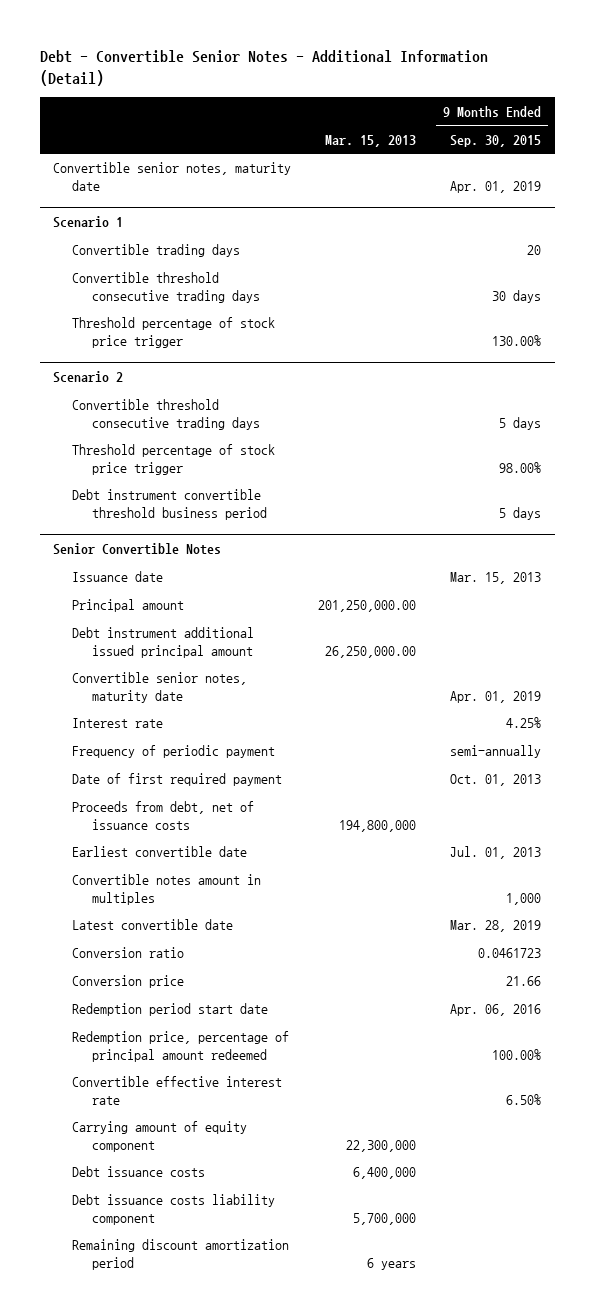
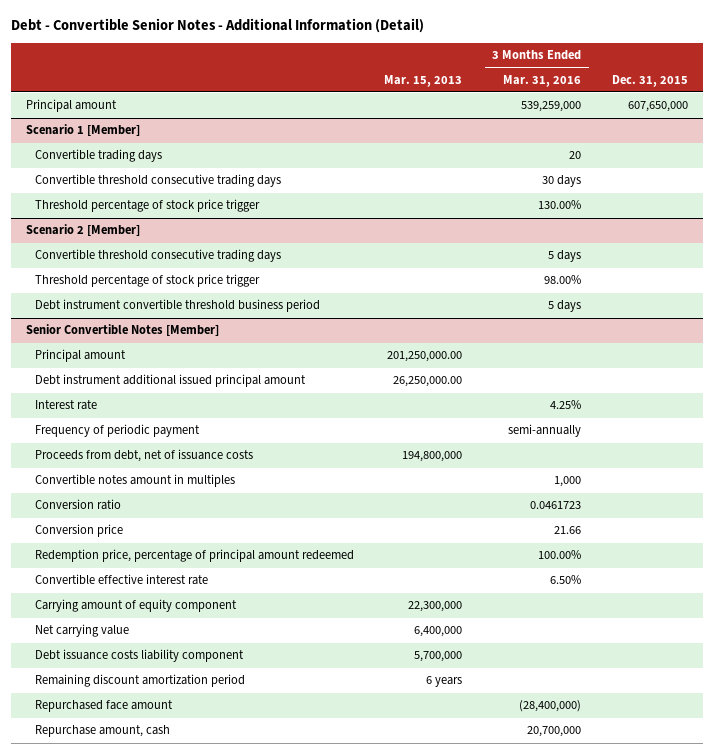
- | Mar. 15, 2013 | 9 Months Ended Sep. 30, 2015
+ | Mar. 15, 2013 | 3 Months Ended Mar. 31, 2016 | Dec. 31, 2015
- Convertible senior notes, maturity date | | Apr. 01, 2019
- Scenario 1
+ Principal amount | | 539,259,000 | 607,650,000
+ Scenario 1 [Member]
- Scenario 2
+ Scenario 2 [Member]
- Senior Convertible Notes
- Issuance date | | Mar. 15, 2013
+ Senior Convertible Notes [Member]
- Convertible senior notes, maturity date | | Apr. 01, 2019
- Date of first required payment | | Oct. 01, 2013
- Earliest convertible date | | Jul. 01, 2013
- Latest convertible date | | Mar. 28, 2019
- Redemption period start date | | Apr. 06, 2016
- Debt issuance costs | 6,400,000 |
+ Net carrying value | 6,400,000 | |
+ Repurchased face amount | | (28,400,000) |
+ Repurchase amount, cash | | 20,700,000 |

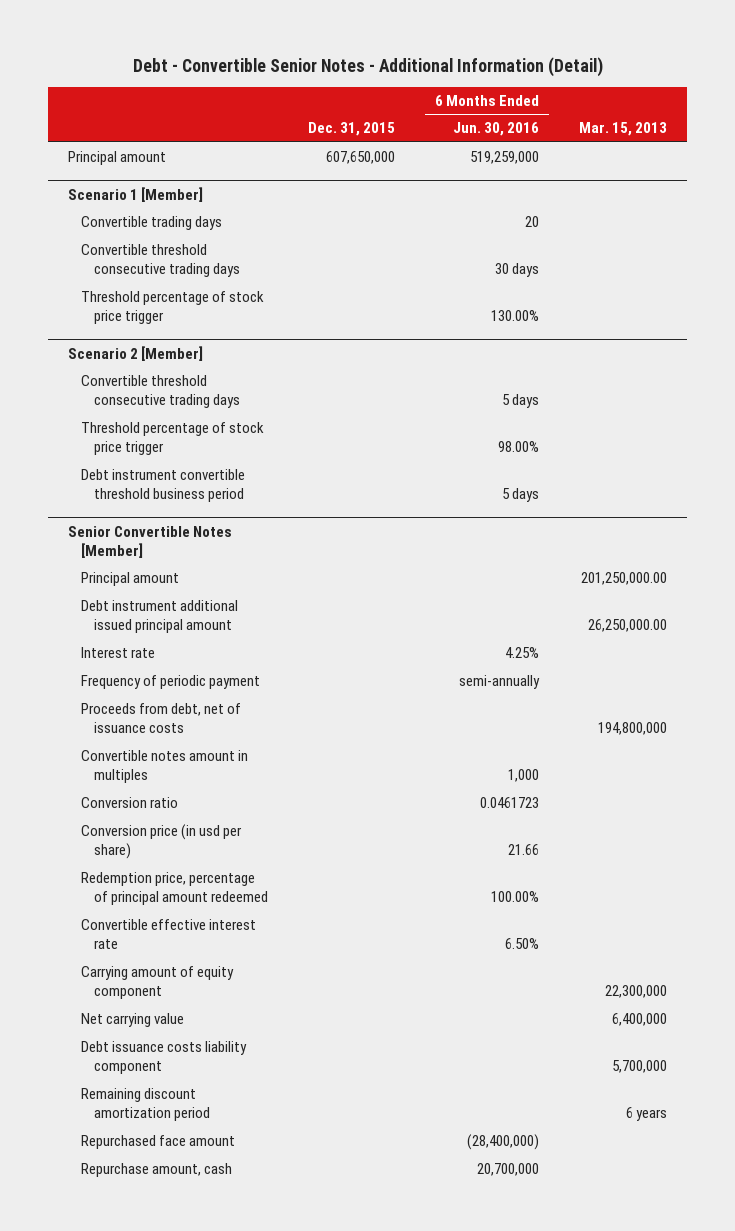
- | Mar. 15, 2013 | 3 Months Ended Mar. 31, 2016 | Dec. 31, 2015
+ | Dec. 31, 2015 | 6 Months Ended Jun. 30, 2016 | Mar. 15, 2013
@ Senior Convertible Notes [Member]
- Conversion price | | 21.66 |
+ Conversion price (in usd per share) | | 21.66 |

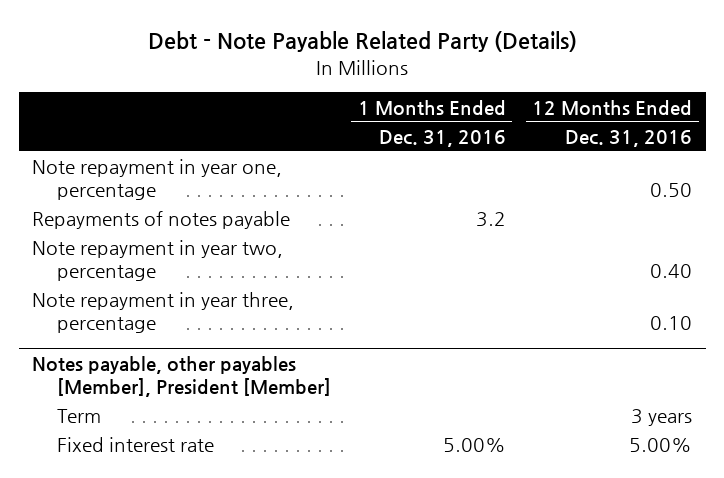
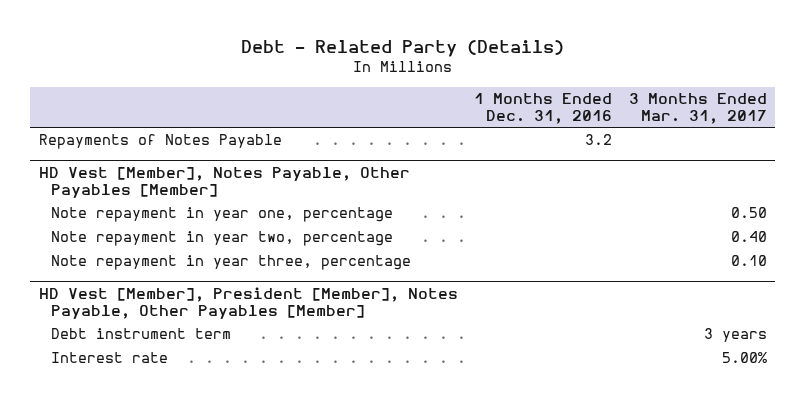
- Debt - Note Payable Related Party (Details)
+ Debt - Related Party (Details)
- | 1 Months Ended Dec. 31, 2016 | 12 Months Ended Dec. 31, 2016
+ | 1 Months Ended Dec. 31, 2016 | 3 Months Ended Mar. 31, 2017
- Note repayment in year one, percentage | | 0.50
- Repayments of notes payable | 3.2 |
- Note repayment in year two, percentage | | 0.40
- Note repayment in year three, percentage | | 0.10
- Notes payable, other payables [Member], President [Member]
- Term | | 3 years
- Fixed interest rate | 5.00% | 5.00%
+ Repayments of Notes Payable | 3.2 |
+ HD Vest [Member], Notes Payable, Other Payables [Member]
+ Note repayment in year one, percentage | | 0.50
+ Note repayment in year two, percentage | | 0.40
+ Note repayment in year three, percentage | | 0.10
+ HD Vest [Member], President [Member], Notes Payable, Other Payables [Member]
+ Debt instrument term | | 3 years
+ Interest rate | | 5.00%

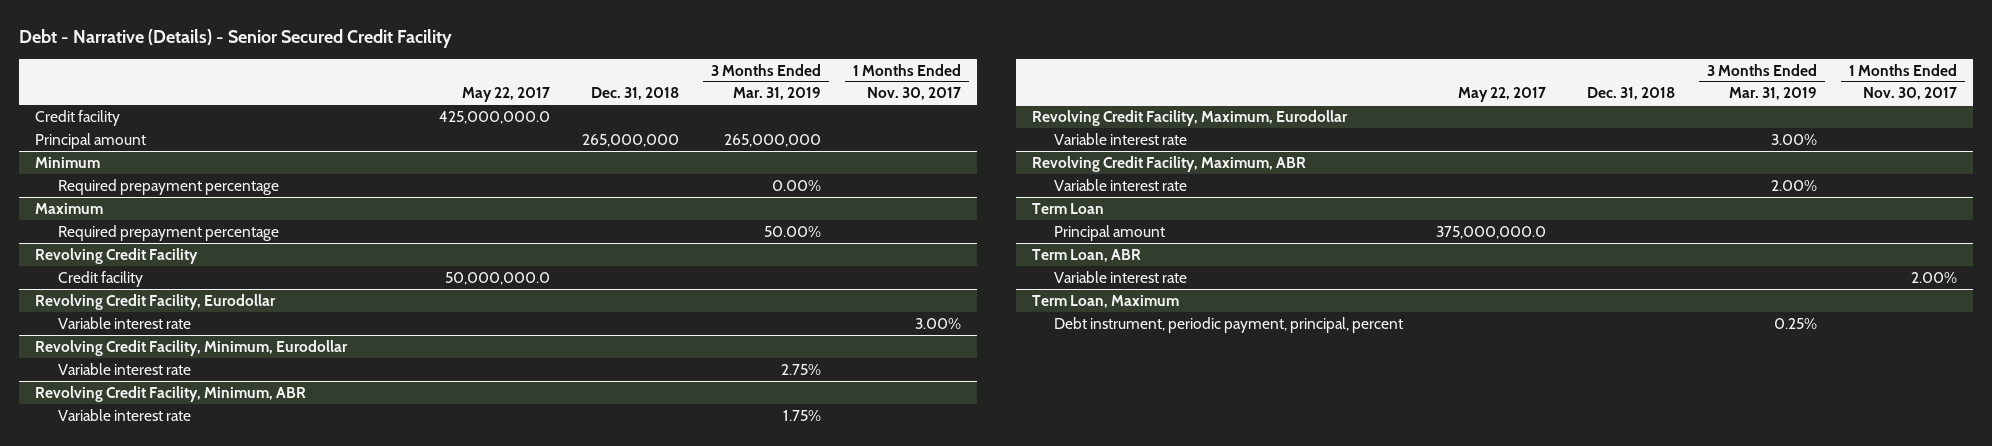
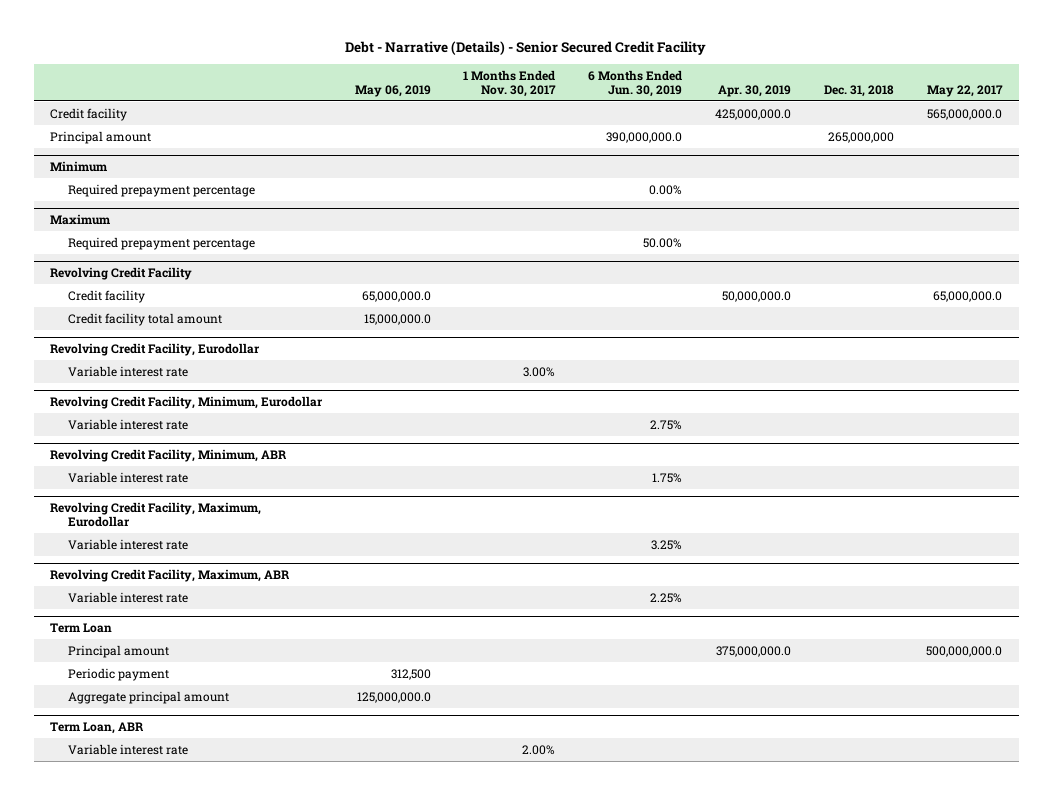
- | May 22, 2017 | Dec. 31, 2018 | 3 Months Ended Mar. 31, 2019 | 1 Months Ended Nov. 30, 2017
+ | May 06, 2019 | 1 Months Ended Nov. 30, 2017 | 6 Months Ended Jun. 30, 2019 | Apr. 30, 2019 | Dec. 31, 2018 | May 22, 2017
- Credit facility | 425,000,000.0 | | |
+ Credit facility | | | | 425,000,000.0 | | 565,000,000.0
@ Revolving Credit Facility
- Credit facility | 50,000,000.0 | | |
+ Credit facility | 65,000,000.0 | | | 50,000,000.0 | | 65,000,000.0
+ Credit facility total amount | 15,000,000.0 | | | | |
@ Term Loan
- Principal amount | 375,000,000.0 | | |
+ Principal amount | | | | 375,000,000.0 | | 500,000,000.0
+ Periodic payment | 312,500 | | | | |
+ Aggregate principal amount | 125,000,000.0 | | | | |
- Term Loan, Maximum
- Debt instrument, periodic payment, principal, percent | | | 0.25% |

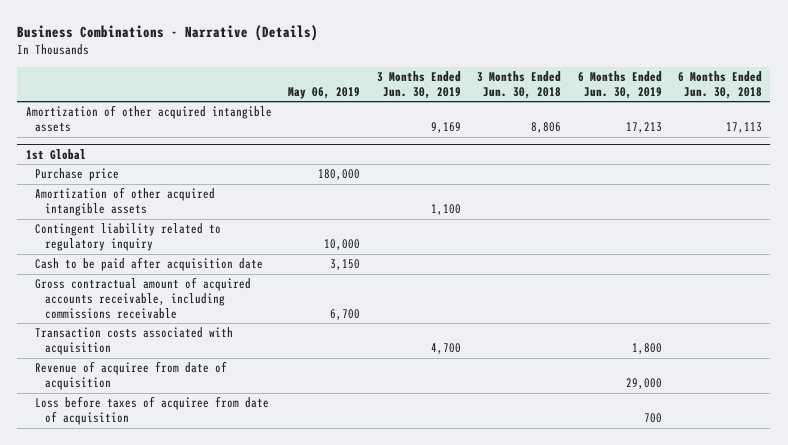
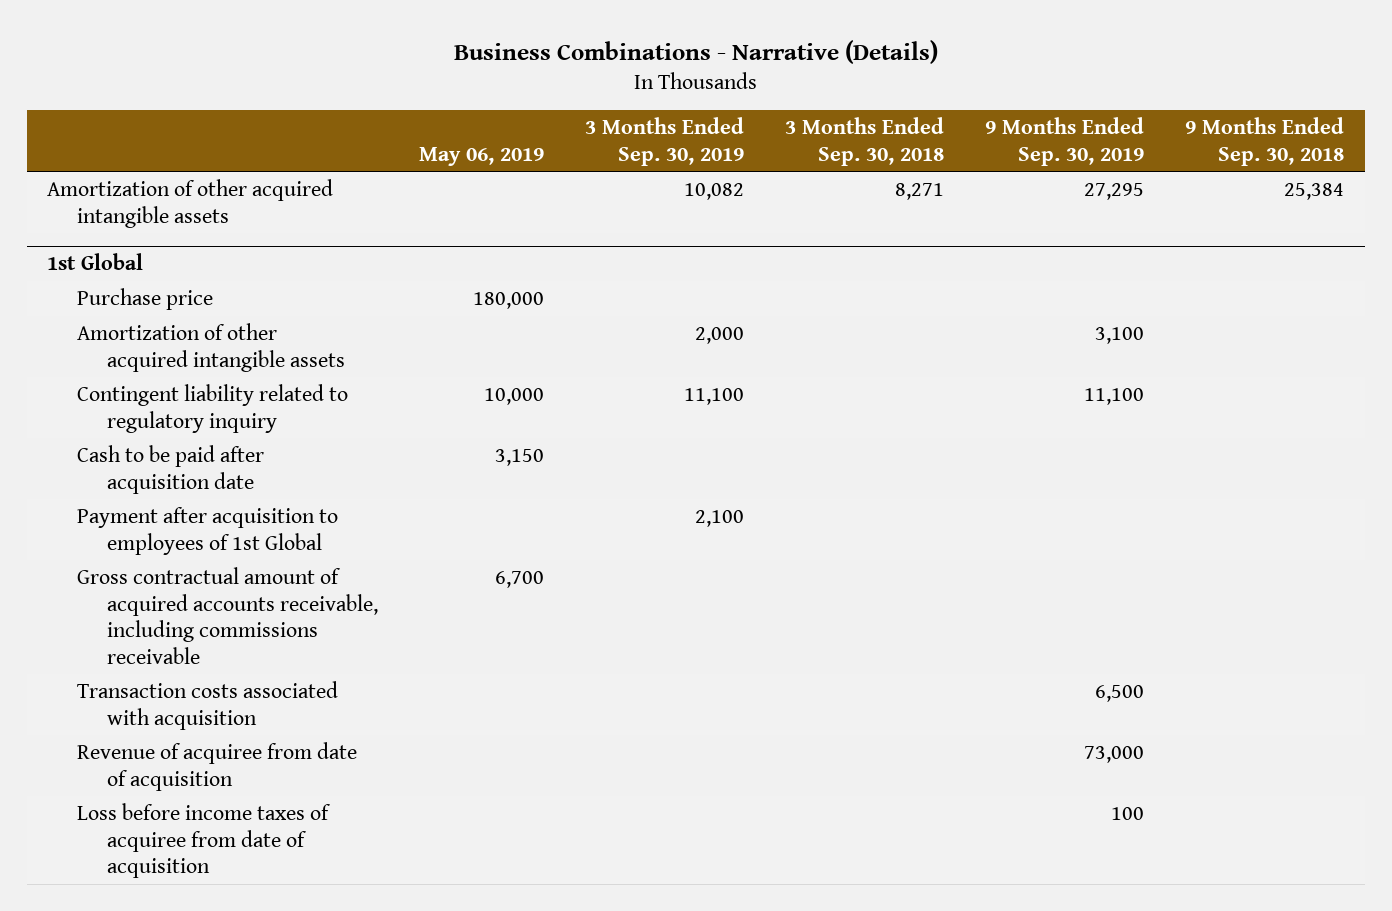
- | May 06, 2019 | 3 Months Ended Jun. 30, 2019 | 3 Months Ended Jun. 30, 2018 | 6 Months Ended Jun. 30, 2019 | 6 Months Ended Jun. 30, 2018
+ | May 06, 2019 | 3 Months Ended Sep. 30, 2019 | 3 Months Ended Sep. 30, 2018 | 9 Months Ended Sep. 30, 2019 | 9 Months Ended Sep. 30, 2018
@ 1st Global
+ Payment after acquisition to employees of 1st Global | | 2,100 | | |
- Loss before taxes of acquiree from date of acquisition | | | | 700 |
+ Loss before income taxes of acquiree from date of acquisition | | | | 100 |

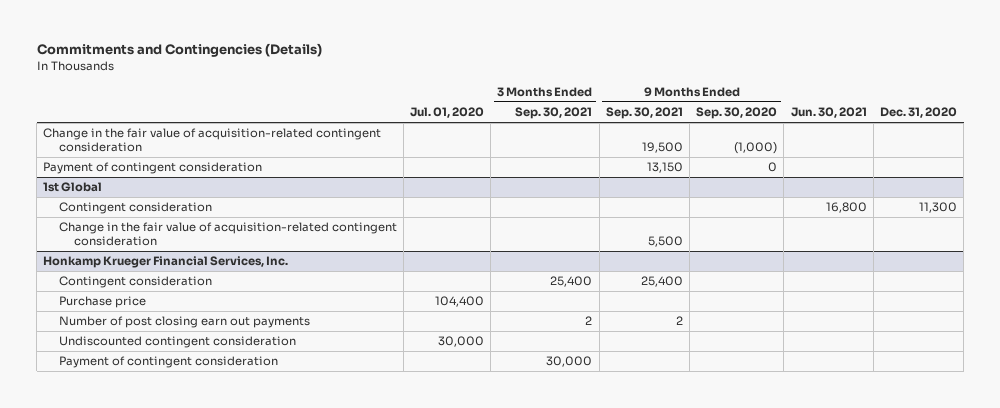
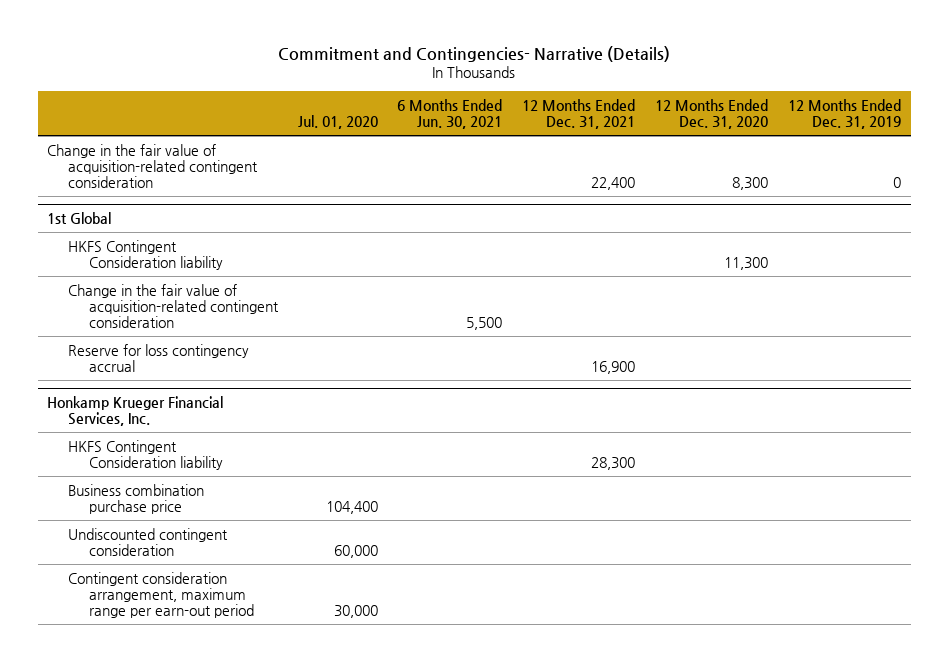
- Commitments and Contingencies (Details)
+ Commitment and Contingencies- Narrative (Details)
- | Jul. 01, 2020 | 3 Months Ended Sep. 30, 2021 | 9 Months Ended Sep. 30, 2021 | 9 Months Ended Sep. 30, 2020 | Jun. 30, 2021 | Dec. 31, 2020
+ | Jul. 01, 2020 | 6 Months Ended Jun. 30, 2021 | 12 Months Ended Dec. 31, 2021 | 12 Months Ended Dec. 31, 2020 | 12 Months Ended Dec. 31, 2019
- Payment of contingent consideration | | | 13,150 | 0 | |
@ 1st Global
- Contingent consideration | | | | | 16,800 | 11,300
+ HKFS Contingent Consideration liability | | | | 11,300 |
+ Reserve for loss contingency accrual | | | 16,900 | |
@ Honkamp Krueger Financial Services, Inc.
- Contingent consideration | | 25,400 | 25,400 | | |
- Purchase price | 104,400 | | | | |
- Number of post closing earn out payments | | 2 | 2 | | |
- Undiscounted contingent consideration | 30,000 | | | | |
- Payment of contingent consideration | | 30,000 | | | |
+ HKFS Contingent Consideration liability | | | 28,300 | |
+ Business combination purchase price | 104,400 | | | |
+ Undiscounted contingent consideration | 60,000 | | | |
+ Contingent consideration arrangement, maximum range per earn-out period | 30,000 | | | |

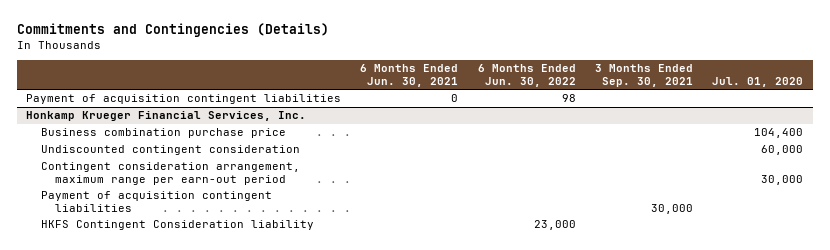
- Commitment and Contingencies- Narrative (Details)
+ Commitments and Contingencies (Details)
- | Jul. 01, 2020 | 6 Months Ended Jun. 30, 2021 | 12 Months Ended Dec. 31, 2021 | 12 Months Ended Dec. 31, 2020 | 12 Months Ended Dec. 31, 2019
+ | 6 Months Ended Jun. 30, 2021 | 6 Months Ended Jun. 30, 2022 | 3 Months Ended Sep. 30, 2021 | Jul. 01, 2020
- Change in the fair value of acquisition-related contingent consideration | | | 22,400 | 8,300 | 0
- 1st Global
- HKFS Contingent Consideration liability | | | | 11,300 |
- Change in the fair value of acquisition-related contingent consideration | | 5,500 | | |
- Reserve for loss contingency accrual | | | 16,900 | |
+ Payment of acquisition contingent liabilities | 0 | 98 | |
@ Honkamp Krueger Financial Services, Inc.
+ Payment of acquisition contingent liabilities | | | 30,000 |
moved down: HKFS Contingent Consideration liability | | 23,000 | |

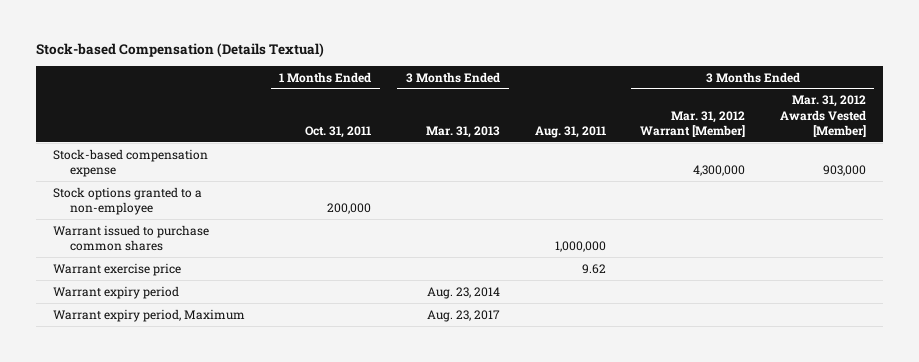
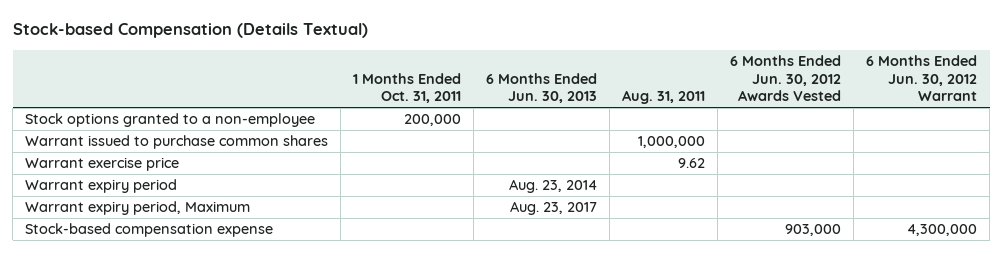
- | 1 Months Ended Oct. 31, 2011 | 3 Months Ended Mar. 31, 2013 | Aug. 31, 2011 | 3 Months Ended Mar. 31, 2012 Warrant [Member] | 3 Months Ended Mar. 31, 2012 Awards Vested [Member]
+ | 1 Months Ended Oct. 31, 2011 | 6 Months Ended Jun. 30, 2013 | Aug. 31, 2011 | 6 Months Ended Jun. 30, 2012 Awards Vested | 6 Months Ended Jun. 30, 2012 Warrant
moved down: Stock-based compensation expense | | | | 903,000 | 4,300,000

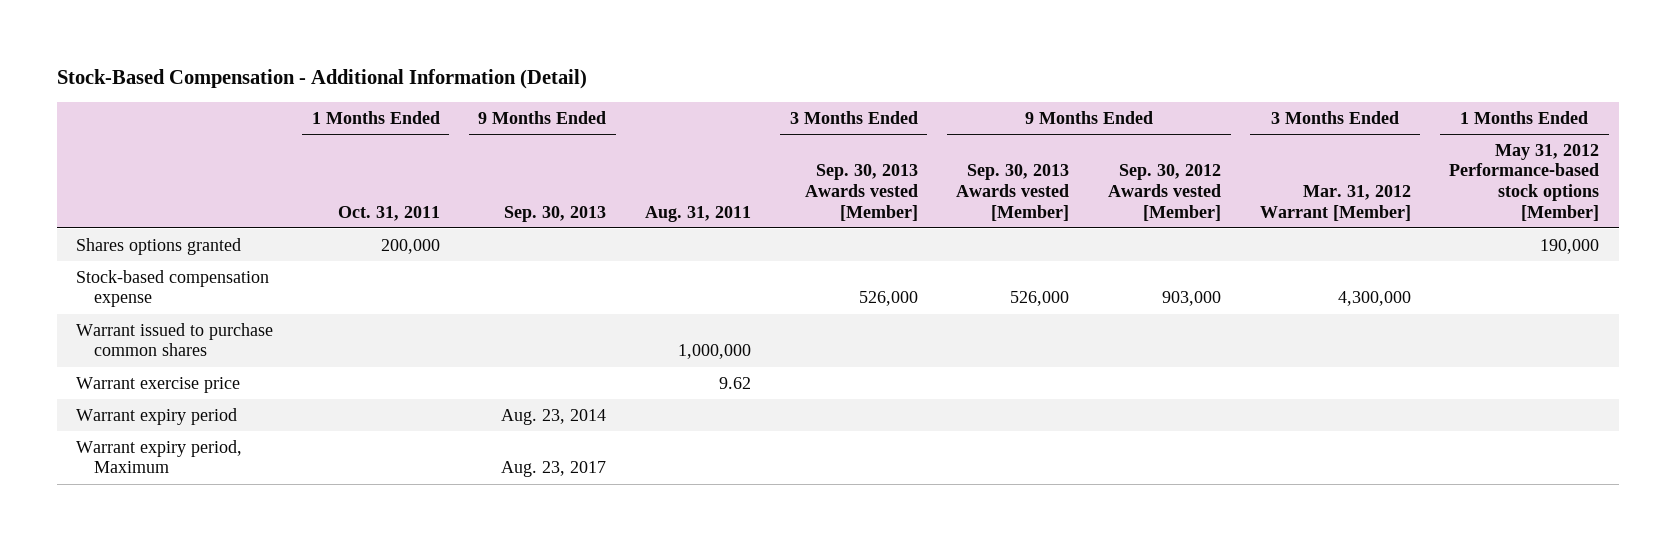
- Stock-based Compensation (Details Textual)
+ Stock-Based Compensation - Additional Information (Detail)
- | 1 Months Ended Oct. 31, 2011 | 6 Months Ended Jun. 30, 2013 | Aug. 31, 2011 | 6 Months Ended Jun. 30, 2012 Awards Vested | 6 Months Ended Jun. 30, 2012 Warrant
+ | 1 Months Ended Oct. 31, 2011 | 9 Months Ended Sep. 30, 2013 | Aug. 31, 2011 | 3 Months Ended Sep. 30, 2013 Awards vested [Member] | 9 Months Ended Sep. 30, 2013 Awards vested [Member] | 9 Months Ended Sep. 30, 2012 Awards vested [Member] | 3 Months Ended Mar. 31, 2012 Warrant [Member] | 1 Months Ended May 31, 2012 Performance-based stock options [Member]
- Stock options granted to a non-employee | 200,000 | | | |
+ Shares options granted | 200,000 | | | | | | | 190,000
moved up: Stock-based compensation expense | | | | 526,000 | 526,000 | 903,000 | 4,300,000 |

